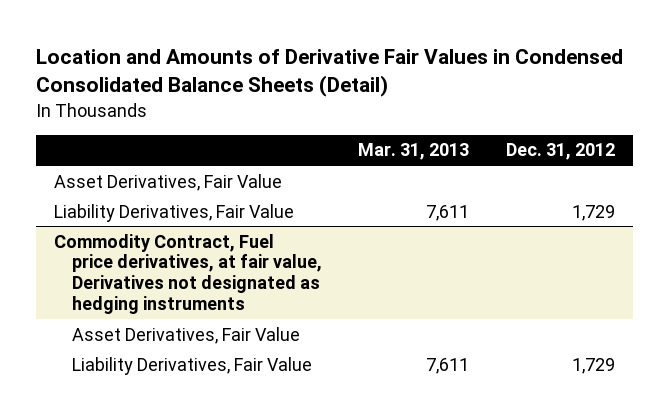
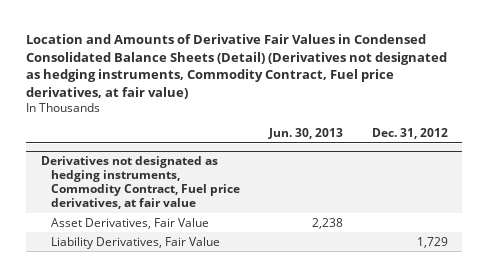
- Location and Amounts of Derivative Fair Values in Condensed Consolidated Balance Sheets (Detail)
+ Location and Amounts of Derivative Fair Values in Condensed Consolidated Balance Sheets (Detail) (Derivatives not designated as hedging instruments, Commodity Contract, Fuel price derivatives, at fair value)
- | Mar. 31, 2013 | Dec. 31, 2012
+ | Jun. 30, 2013 | Dec. 31, 2012
- Asset Derivatives, Fair Value
- Liability Derivatives, Fair Value | 7,611 | 1,729
- Commodity Contract, Fuel price derivatives, at fair value, Derivatives not designated as hedging instruments
+ Derivatives not designated as hedging instruments, Commodity Contract, Fuel price derivatives, at fair value

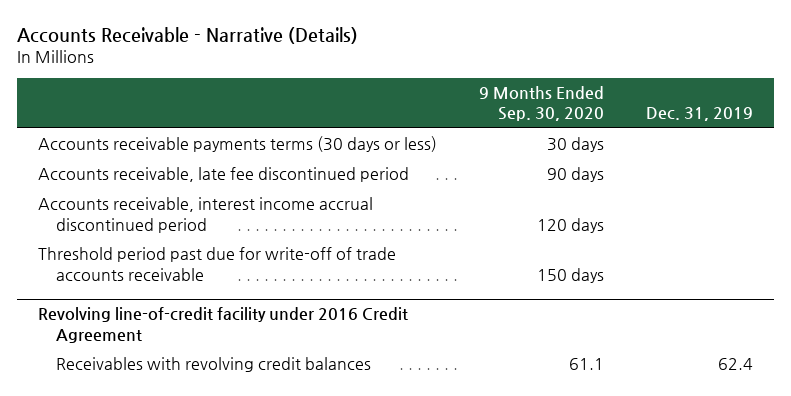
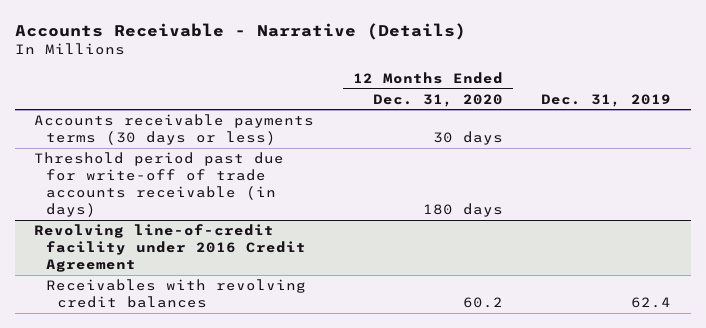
- | 9 Months Ended Sep. 30, 2020 | Dec. 31, 2019
+ | 12 Months Ended Dec. 31, 2020 | Dec. 31, 2019
- Accounts receivable, late fee discontinued period | 90 days |
- Accounts receivable, interest income accrual discontinued period | 120 days |
- Threshold period past due for write-off of trade accounts receivable | 150 days |
+ Threshold period past due for write-off of trade accounts receivable (in days) | 180 days |

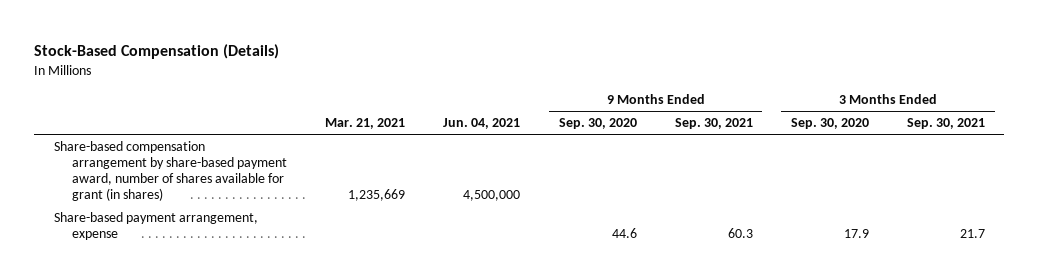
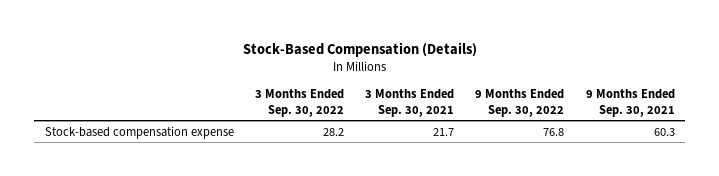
- | Mar. 21, 2021 | Jun. 04, 2021 | 9 Months Ended Sep. 30, 2020 | 9 Months Ended Sep. 30, 2021 | 3 Months Ended Sep. 30, 2020 | 3 Months Ended Sep. 30, 2021
+ | 3 Months Ended Sep. 30, 2022 | 3 Months Ended Sep. 30, 2021 | 9 Months Ended Sep. 30, 2022 | 9 Months Ended Sep. 30, 2021
- Share-based compensation arrangement by share-based payment award, number of shares available for grant (in shares) | 1,235,669 | 4,500,000 | | | |
- Share-based payment arrangement, expense | | | 44.6 | 60.3 | 17.9 | 21.7
+ Stock-based compensation expense | 28.2 | 21.7 | 76.8 | 60.3

